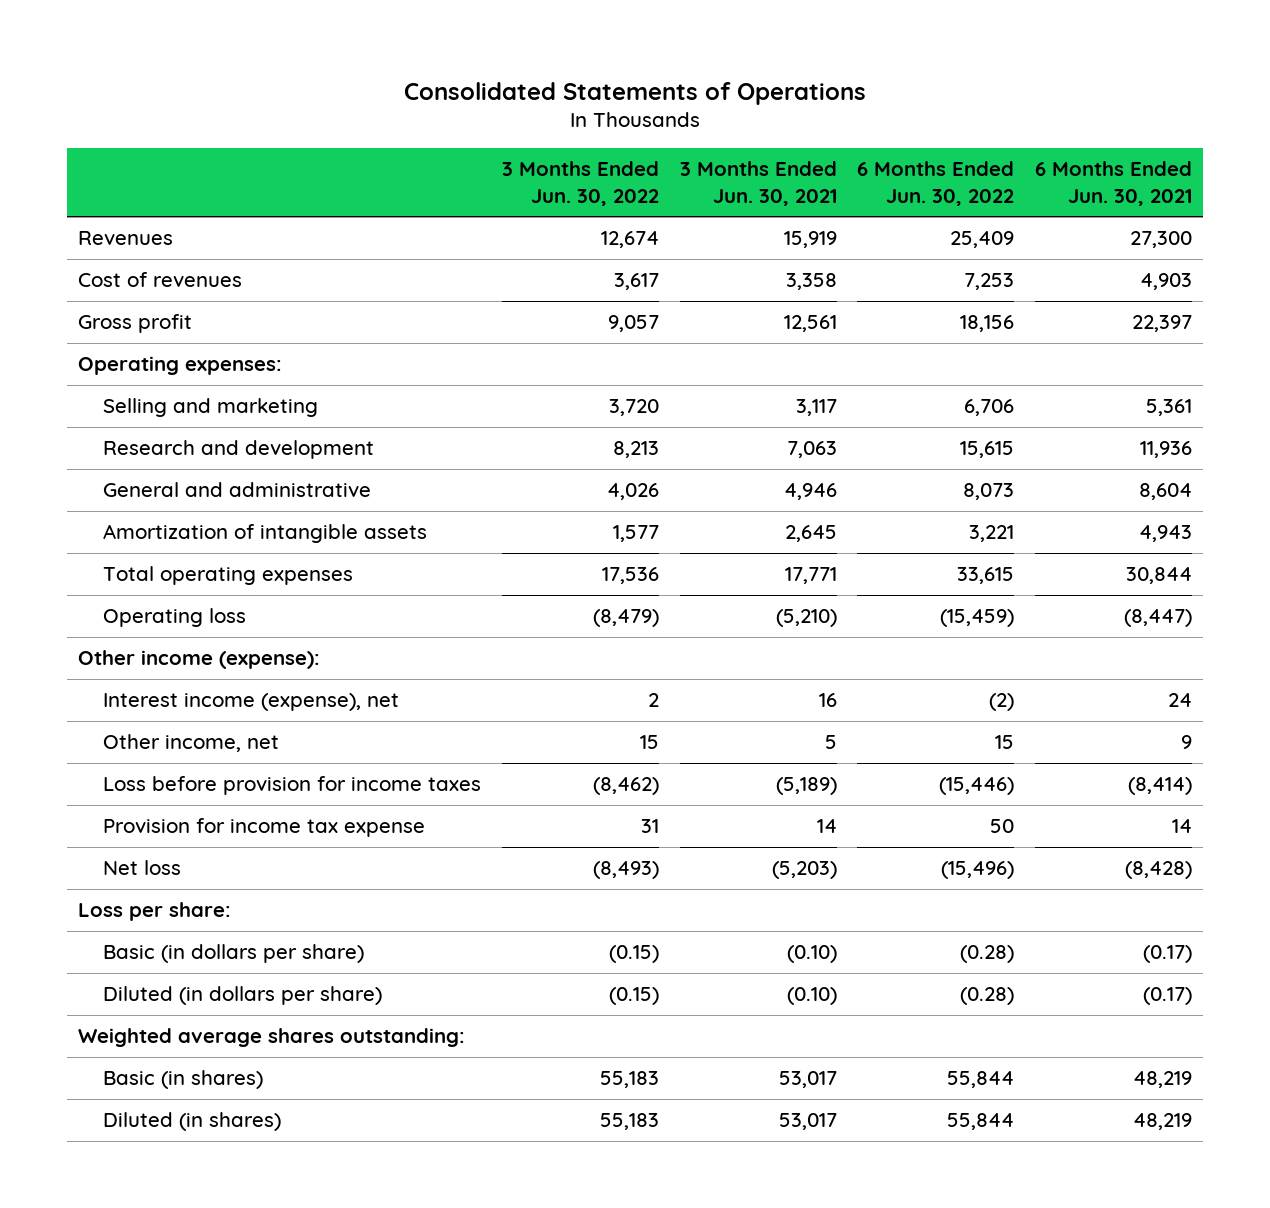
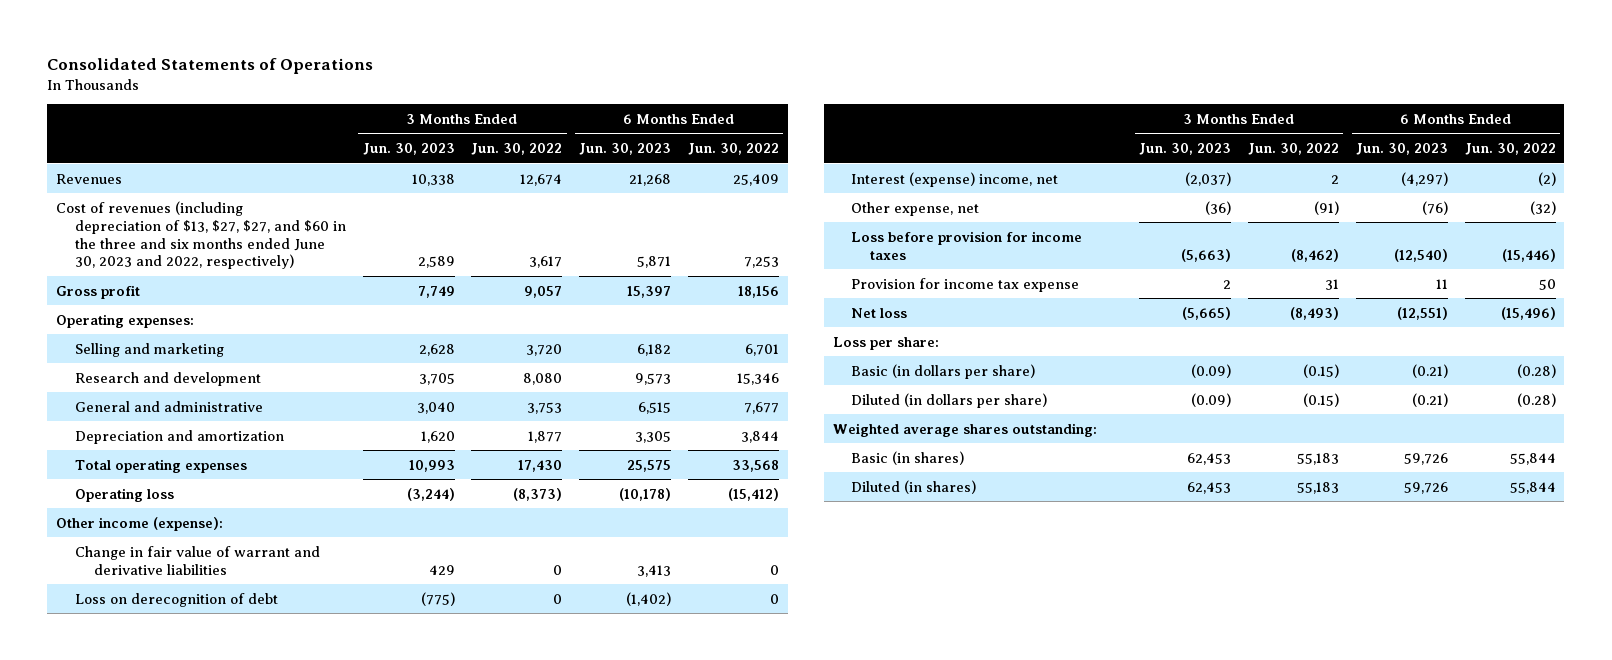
- | 3 Months Ended Jun. 30, 2022 | 3 Months Ended Jun. 30, 2021 | 6 Months Ended Jun. 30, 2022 | 6 Months Ended Jun. 30, 2021
+ | 3 Months Ended Jun. 30, 2023 | 3 Months Ended Jun. 30, 2022 | 6 Months Ended Jun. 30, 2023 | 6 Months Ended Jun. 30, 2022
- Cost of revenues | 3,617 | 3,358 | 7,253 | 4,903
+ Cost of revenues (including depreciation of $13, $27, $27, and $60 in the three and six months ended June 30, 2023 and 2022, respectively) | 2,589 | 3,617 | 5,871 | 7,253
- Selling and marketing | 3,720 | 3,117 | 6,706 | 5,361
- Research and development | 8,213 | 7,063 | 15,615 | 11,936
- General and administrative | 4,026 | 4,946 | 8,073 | 8,604
- Amortization of intangible assets | 1,577 | 2,645 | 3,221 | 4,943
- Total operating expenses | 17,536 | 17,771 | 33,615 | 30,844
- Operating loss | (8,479) | (5,210) | (15,459) | (8,447)
+ Selling and marketing | 2,628 | 3,720 | 6,182 | 6,701
+ Research and development | 3,705 | 8,080 | 9,573 | 15,346
+ General and administrative | 3,040 | 3,753 | 6,515 | 7,677
+ Depreciation and amortization | 1,620 | 1,877 | 3,305 | 3,844
+ Total operating expenses | 10,993 | 17,430 | 25,575 | 33,568
+ Operating loss | (3,244) | (8,373) | (10,178) | (15,412)
- Interest income (expense), net | 2 | 16 | (2) | 24
- Other income, net | 15 | 5 | 15 | 9
+ Change in fair value of warrant and derivative liabilities | 429 | 0 | 3,413 | 0
+ Loss on derecognition of debt | (775) | 0 | (1,402) | 0
+ Interest (expense) income, net | (2,037) | 2 | (4,297) | (2)
+ Other expense, net | (36) | (91) | (76) | (32)

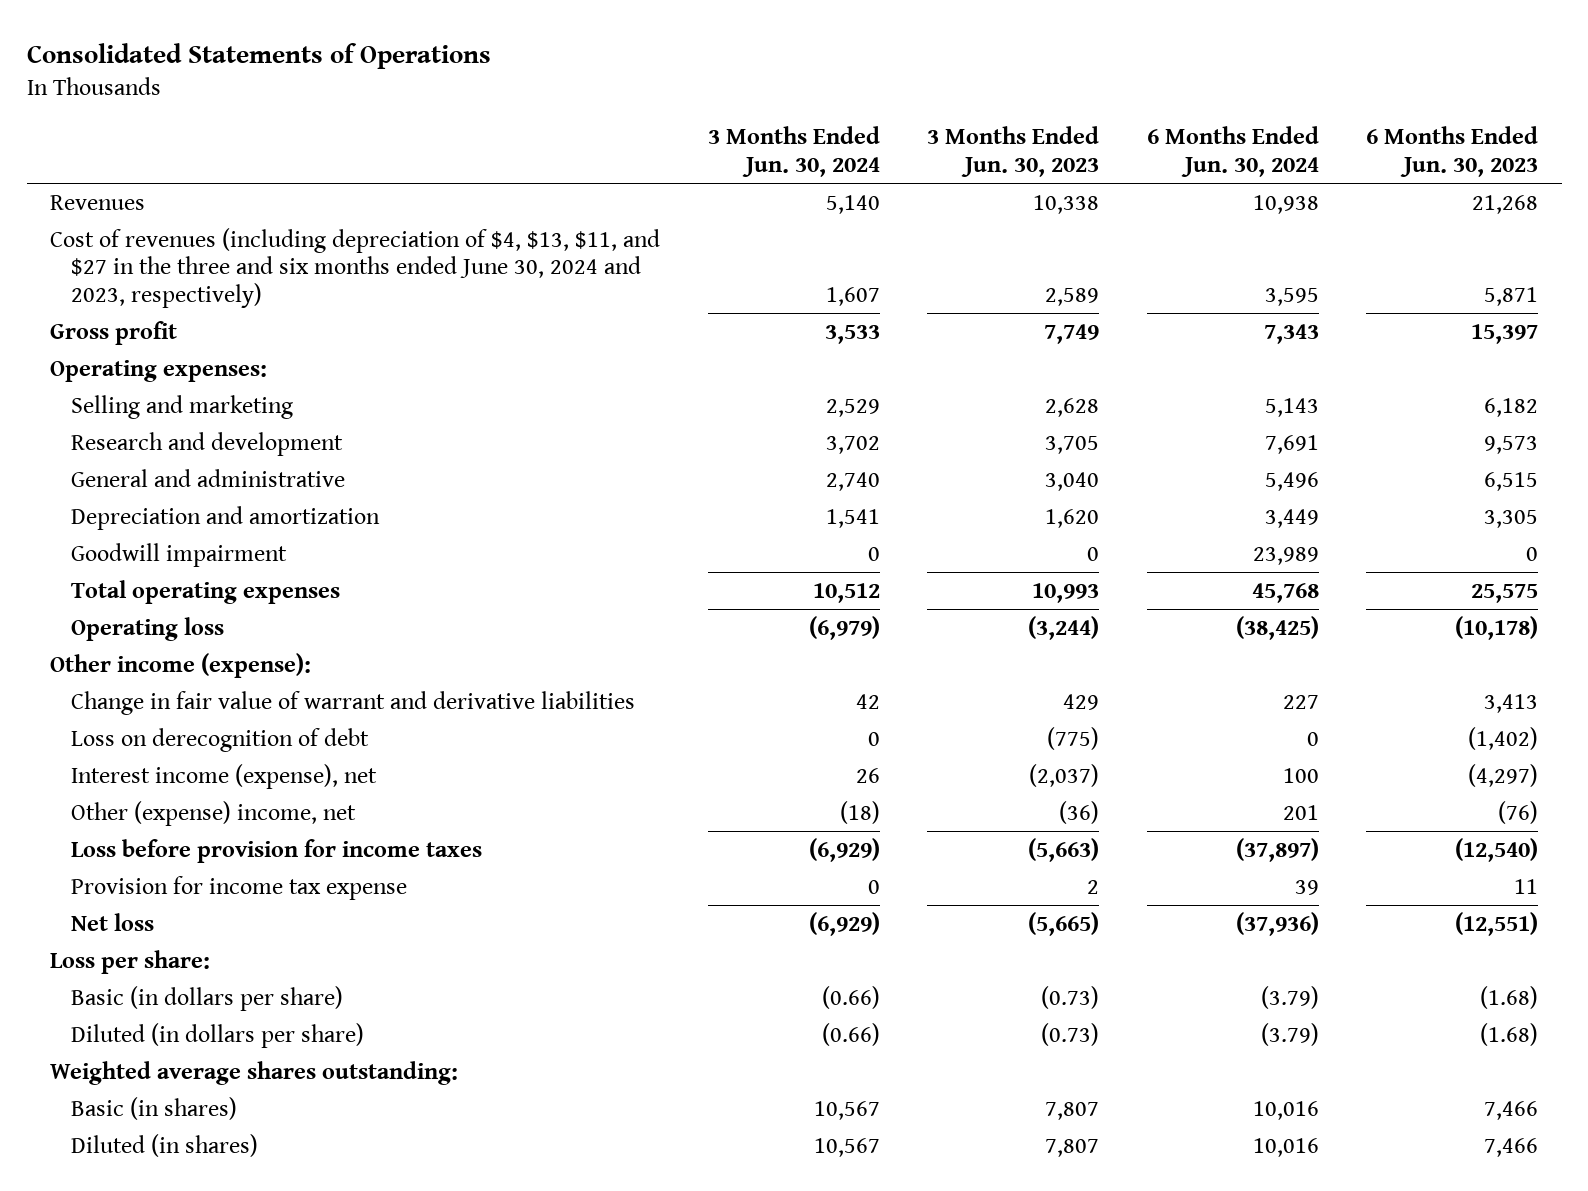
- | 3 Months Ended Jun. 30, 2023 | 3 Months Ended Jun. 30, 2022 | 6 Months Ended Jun. 30, 2023 | 6 Months Ended Jun. 30, 2022
+ | 3 Months Ended Jun. 30, 2024 | 3 Months Ended Jun. 30, 2023 | 6 Months Ended Jun. 30, 2024 | 6 Months Ended Jun. 30, 2023
- Cost of revenues (including depreciation of $13, $27, $27, and $60 in the three and six months ended June 30, 2023 and 2022, respectively) | 2,589 | 3,617 | 5,871 | 7,253
+ Cost of revenues (including depreciation of $4, $13, $11, and $27 in the three and six months ended June 30, 2024 and 2023, respectively) | 1,607 | 2,589 | 3,595 | 5,871
+ Goodwill impairment | 0 | 0 | 23,989 | 0
- Interest (expense) income, net | (2,037) | 2 | (4,297) | (2)
- Other expense, net | (36) | (91) | (76) | (32)
+ Interest income (expense), net | 26 | (2,037) | 100 | (4,297)
+ Other (expense) income, net | (18) | (36) | 201 | (76)
- Basic (in dollars per share) | (0.09) | (0.15) | (0.21) | (0.28)
- Diluted (in dollars per share) | (0.09) | (0.15) | (0.21) | (0.28)
+ Basic (in dollars per share) | (0.66) | (0.73) | (3.79) | (1.68)
+ Diluted (in dollars per share) | (0.66) | (0.73) | (3.79) | (1.68)
- Basic (in shares) | 62,453 | 55,183 | 59,726 | 55,844
- Diluted (in shares) | 62,453 | 55,183 | 59,726 | 55,844
+ Basic (in shares) | 10,567 | 7,807 | 10,016 | 7,466
+ Diluted (in shares) | 10,567 | 7,807 | 10,016 | 7,466

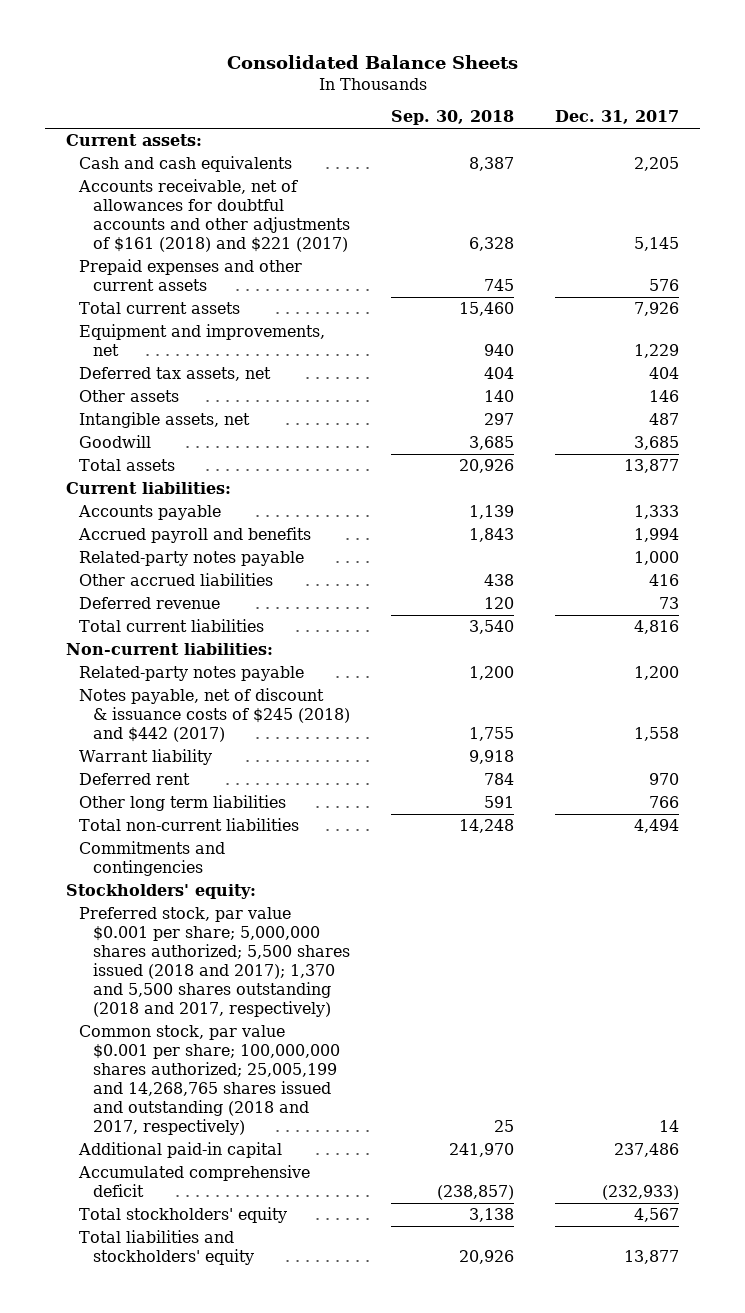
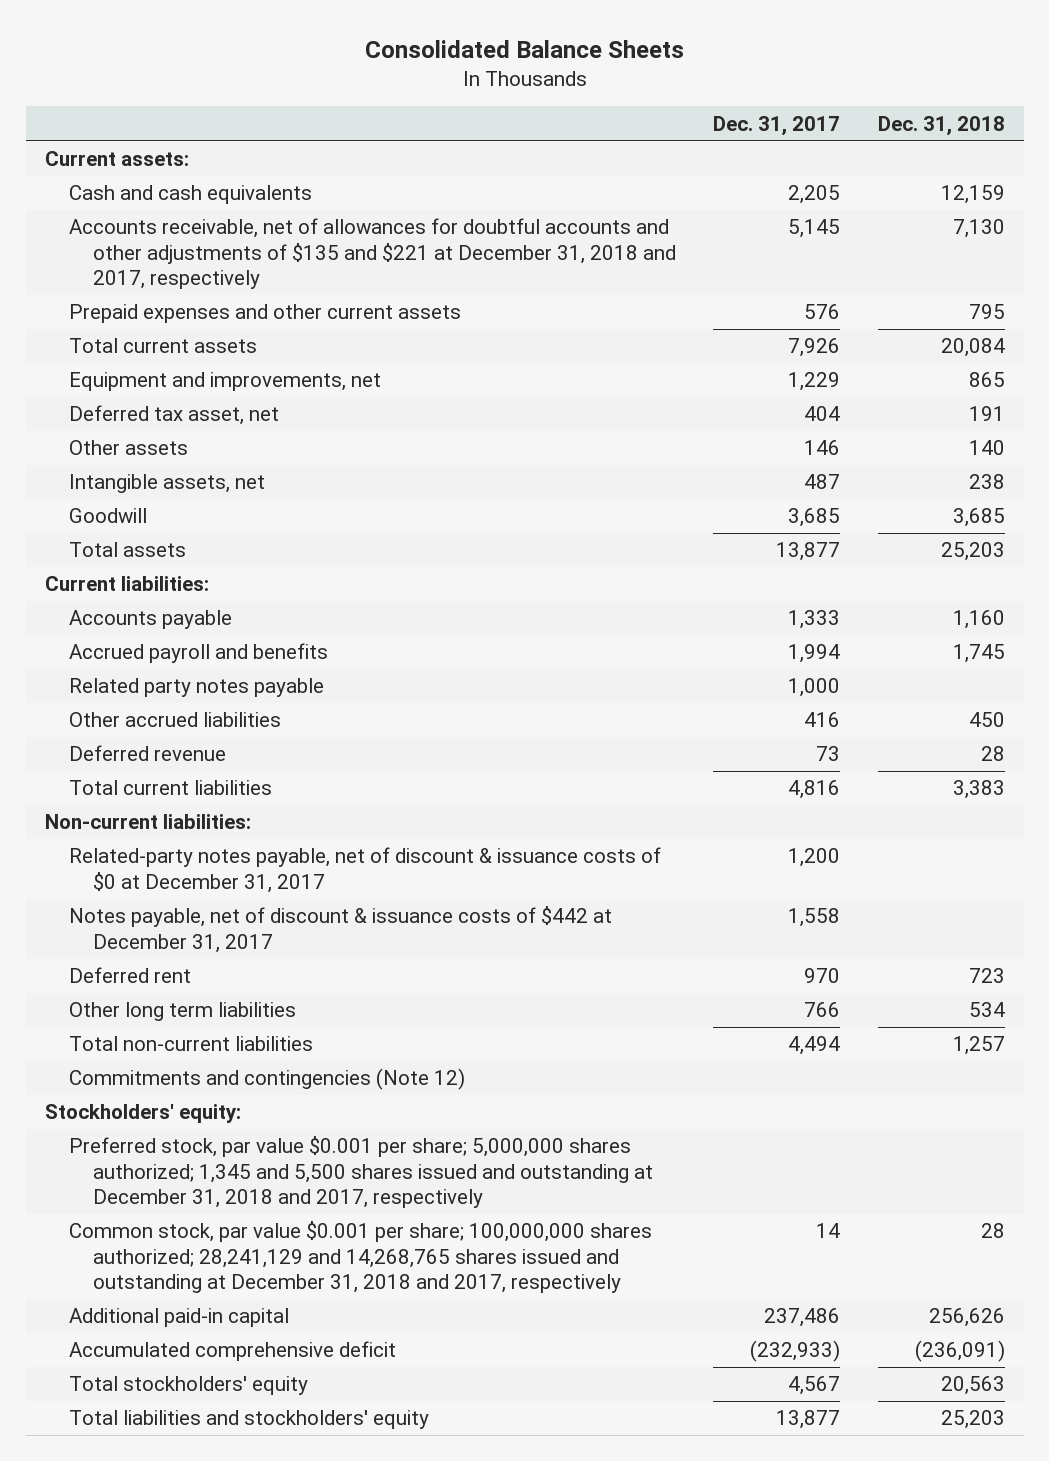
- | Sep. 30, 2018 | Dec. 31, 2017
+ | Dec. 31, 2017 | Dec. 31, 2018
- Accounts receivable, net of allowances for doubtful accounts and other adjustments of $161 (2018) and $221 (2017) | 6,328 | 5,145
+ Accounts receivable, net of allowances for doubtful accounts and other adjustments of $135 and $221 at December 31, 2018 and 2017, respectively | 5,145 | 7,130
- Deferred tax assets, net | 404 | 404
+ Deferred tax asset, net | 404 | 191
- Related-party notes payable | | 1,000
+ Related party notes payable | 1,000 |
- Related-party notes payable | 1,200 | 1,200
- Notes payable, net of discount & issuance costs of $245 (2018) and $442 (2017) | 1,755 | 1,558
- Warrant liability | 9,918 |
+ Related-party notes payable, net of discount & issuance costs of $0 at December 31, 2017 | 1,200 |
+ Notes payable, net of discount & issuance costs of $442 at December 31, 2017 | 1,558 |
- Commitments and contingencies
+ Commitments and contingencies (Note 12)
- Preferred stock, par value $0.001 per share; 5,000,000 shares authorized; 5,500 shares issued (2018 and 2017); 1,370 and 5,500 shares outstanding (2018 and 2017, respectively)
- Common stock, par value $0.001 per share; 100,000,000 shares authorized; 25,005,199 and 14,268,765 shares issued and outstanding (2018 and 2017, respectively) | 25 | 14
+ Preferred stock, par value $0.001 per share; 5,000,000 shares authorized; 1,345 and 5,500 shares issued and outstanding at December 31, 2018 and 2017, respectively
+ Common stock, par value $0.001 per share; 100,000,000 shares authorized; 28,241,129 and 14,268,765 shares issued and outstanding at December 31, 2018 and 2017, respectively | 14 | 28

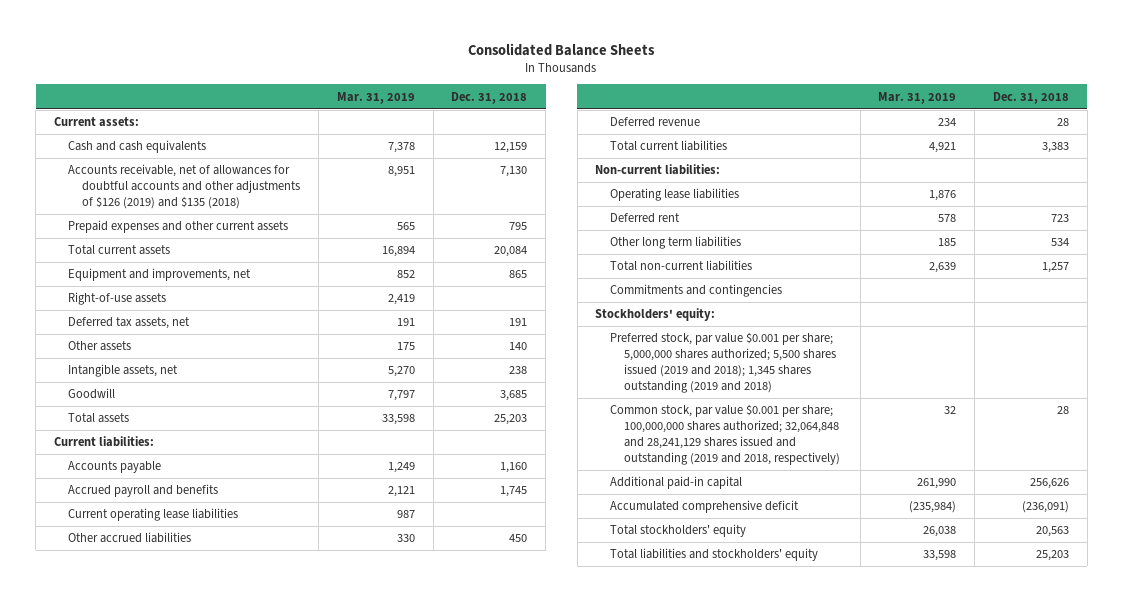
- | Dec. 31, 2017 | Dec. 31, 2018
+ | Mar. 31, 2019 | Dec. 31, 2018
- Accounts receivable, net of allowances for doubtful accounts and other adjustments of $135 and $221 at December 31, 2018 and 2017, respectively | 5,145 | 7,130
+ Accounts receivable, net of allowances for doubtful accounts and other adjustments of $126 (2019) and $135 (2018) | 8,951 | 7,130
- Deferred tax asset, net | 404 | 191
+ Right-of-use assets | 2,419 |
+ Deferred tax assets, net | 191 | 191
- Related party notes payable | 1,000 |
+ Current operating lease liabilities | 987 |
- Related-party notes payable, net of discount & issuance costs of $0 at December 31, 2017 | 1,200 |
- Notes payable, net of discount & issuance costs of $442 at December 31, 2017 | 1,558 |
+ Operating lease liabilities | 1,876 |
- Commitments and contingencies (Note 12)
+ Commitments and contingencies
- Preferred stock, par value $0.001 per share; 5,000,000 shares authorized; 1,345 and 5,500 shares issued and outstanding at December 31, 2018 and 2017, respectively
- Common stock, par value $0.001 per share; 100,000,000 shares authorized; 28,241,129 and 14,268,765 shares issued and outstanding at December 31, 2018 and 2017, respectively | 14 | 28
+ Preferred stock, par value $0.001 per share; 5,000,000 shares authorized; 5,500 shares issued (2019 and 2018); 1,345 shares outstanding (2019 and 2018)
+ Common stock, par value $0.001 per share; 100,000,000 shares authorized; 32,064,848 and 28,241,129 shares issued and outstanding (2019 and 2018, respectively) | 32 | 28

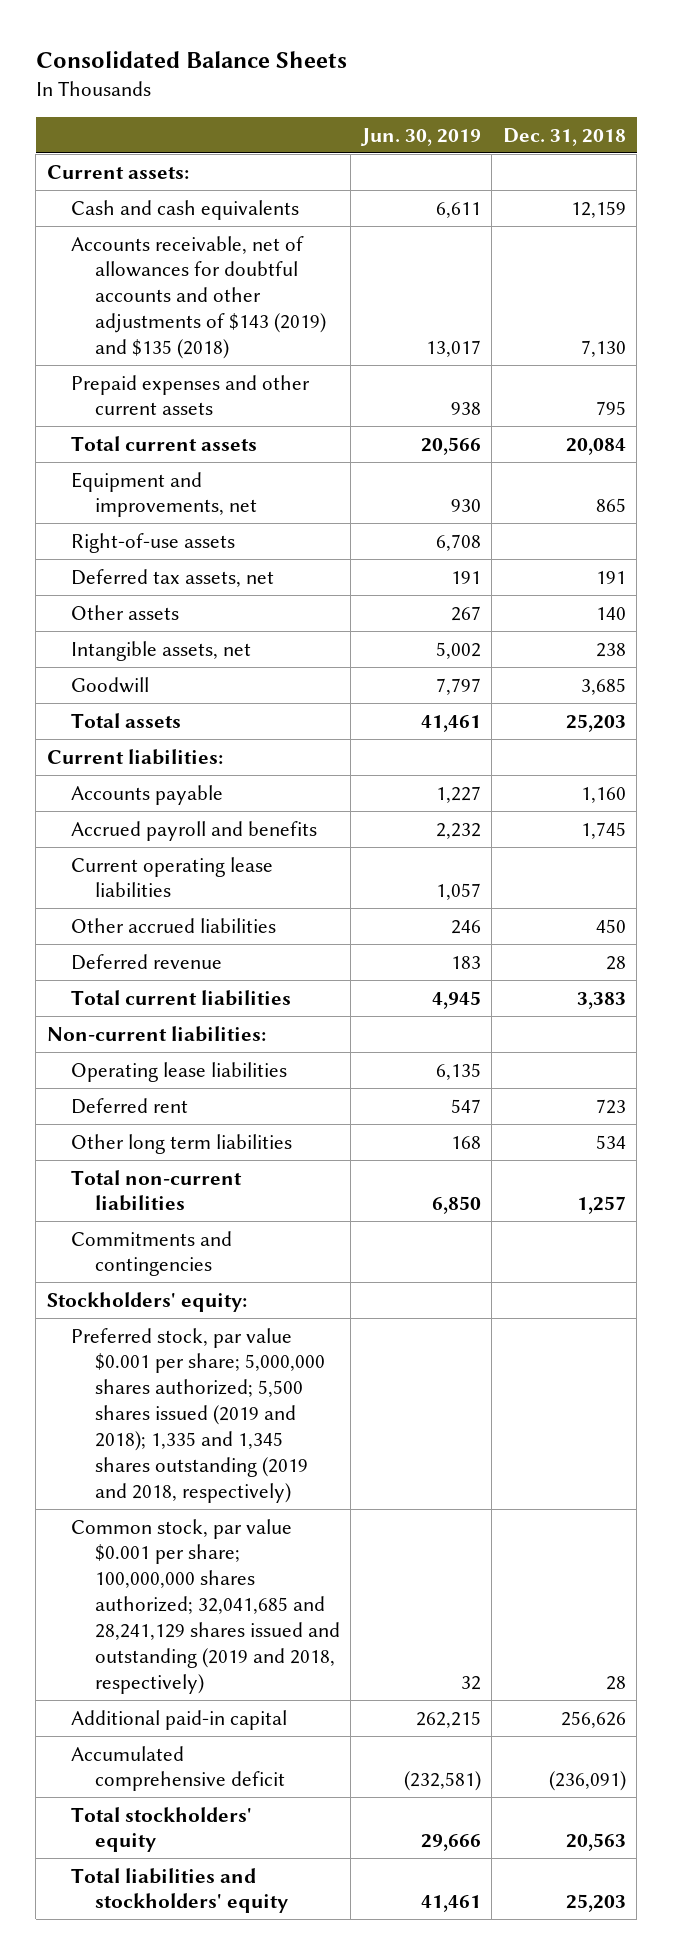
- | Mar. 31, 2019 | Dec. 31, 2018
+ | Jun. 30, 2019 | Dec. 31, 2018
- Accounts receivable, net of allowances for doubtful accounts and other adjustments of $126 (2019) and $135 (2018) | 8,951 | 7,130
+ Accounts receivable, net of allowances for doubtful accounts and other adjustments of $143 (2019) and $135 (2018) | 13,017 | 7,130
- Preferred stock, par value $0.001 per share; 5,000,000 shares authorized; 5,500 shares issued (2019 and 2018); 1,345 shares outstanding (2019 and 2018)
- Common stock, par value $0.001 per share; 100,000,000 shares authorized; 32,064,848 and 28,241,129 shares issued and outstanding (2019 and 2018, respectively) | 32 | 28
+ Preferred stock, par value $0.001 per share; 5,000,000 shares authorized; 5,500 shares issued (2019 and 2018); 1,335 and 1,345 shares outstanding (2019 and 2018, respectively)
+ Common stock, par value $0.001 per share; 100,000,000 shares authorized; 32,041,685 and 28,241,129 shares issued and outstanding (2019 and 2018, respectively) | 32 | 28

